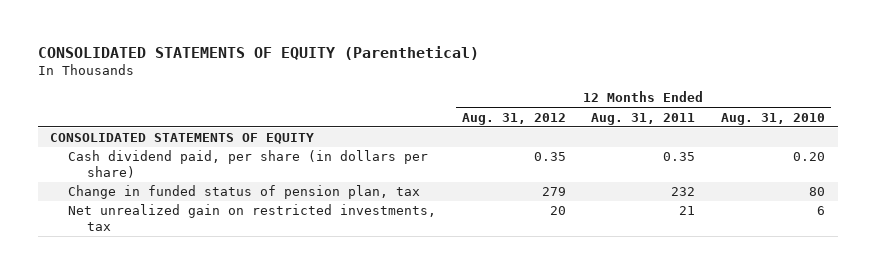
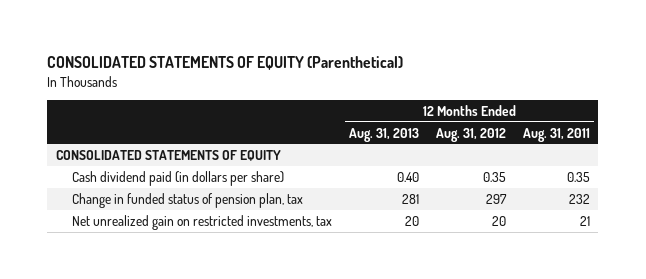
- | 12 Months Ended Aug. 31, 2012 | 12 Months Ended Aug. 31, 2011 | 12 Months Ended Aug. 31, 2010
+ | 12 Months Ended Aug. 31, 2013 | 12 Months Ended Aug. 31, 2012 | 12 Months Ended Aug. 31, 2011
- Cash dividend paid, per share (in dollars per share) | 0.35 | 0.35 | 0.20
- Change in funded status of pension plan, tax | 279 | 232 | 80
+ Cash dividend paid (in dollars per share) | 0.40 | 0.35 | 0.35
+ Change in funded status of pension plan, tax | 281 | 297 | 232

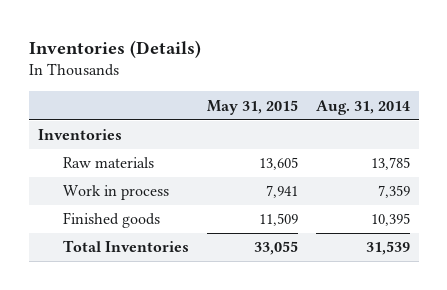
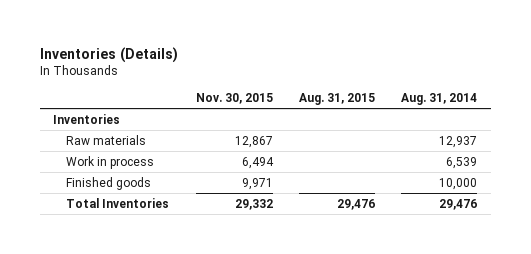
- | May 31, 2015 | Aug. 31, 2014
+ | Nov. 30, 2015 | Aug. 31, 2015 | Aug. 31, 2014
- Raw materials | 13,605 | 13,785
- Work in process | 7,941 | 7,359
- Finished goods | 11,509 | 10,395
- Total Inventories | 33,055 | 31,539
+ Raw materials | 12,867 | | 12,937
+ Work in process | 6,494 | | 6,539
+ Finished goods | 9,971 | | 10,000
+ Total Inventories | 29,332 | 29,476 | 29,476

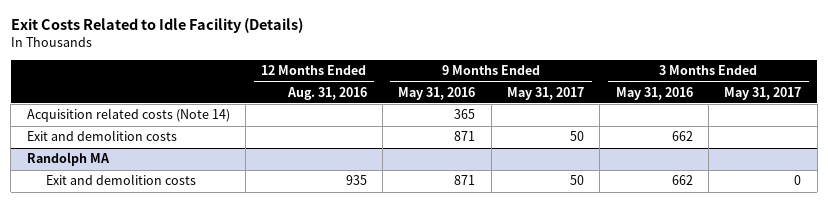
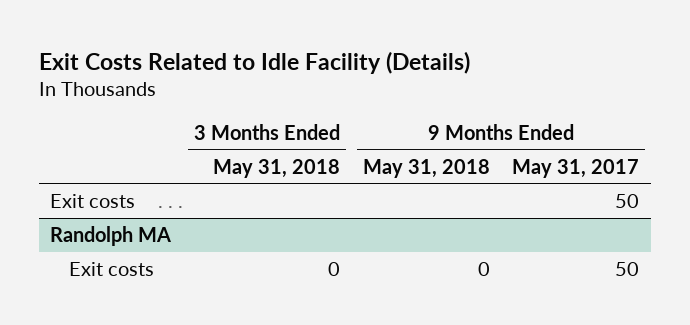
- | 12 Months Ended Aug. 31, 2016 | 9 Months Ended May 31, 2016 | 9 Months Ended May 31, 2017 | 3 Months Ended May 31, 2016 | 3 Months Ended May 31, 2017
+ | 3 Months Ended May 31, 2018 | 9 Months Ended May 31, 2018 | 9 Months Ended May 31, 2017
- Acquisition related costs (Note 14) | | 365 | | |
- Exit and demolition costs | | 871 | 50 | 662 |
+ Exit costs | | | 50
@ Randolph MA
- Exit and demolition costs | 935 | 871 | 50 | 662 | 0
+ Exit costs | 0 | 0 | 50

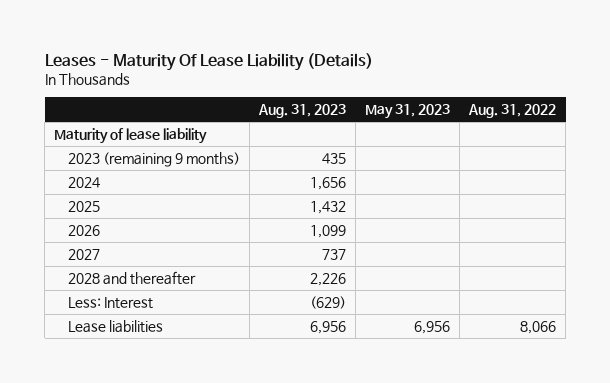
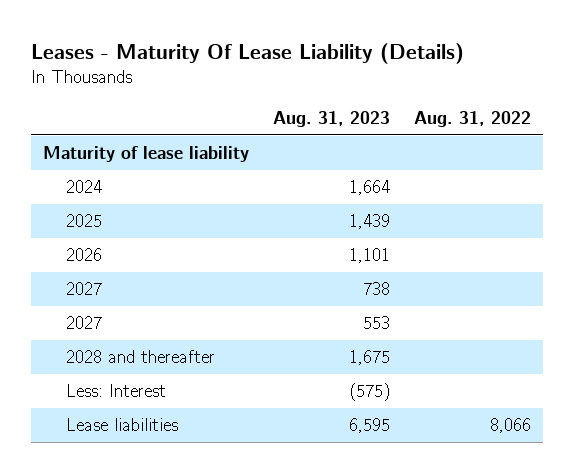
- | Aug. 31, 2023 | May 31, 2023 | Aug. 31, 2022
+ | Aug. 31, 2023 | Aug. 31, 2022
- 2023 (remaining 9 months) | 435 | |
- 2024 | 1,656 | |
- 2025 | 1,432 | |
- 2026 | 1,099 | |
- 2027 | 737 | |
- 2028 and thereafter | 2,226 | |
- Less: Interest | (629) | |
- Lease liabilities | 6,956 | 6,956 | 8,066
+ 2024 | 1,664 |
+ 2025 | 1,439 |
+ 2026 | 1,101 |
+ 2027 | 738 |
+ 2027 | 553 |
+ 2028 and thereafter | 1,675 |
+ Less: Interest | (575) |
+ Lease liabilities | 6,595 | 8,066

